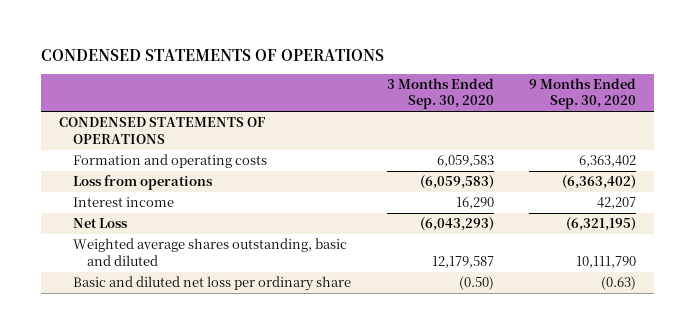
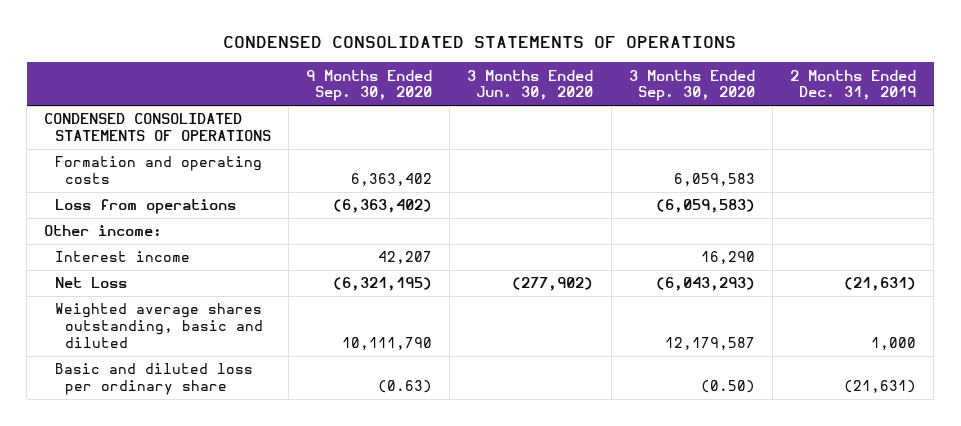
- CONDENSED STATEMENTS OF OPERATIONS
+ CONDENSED CONSOLIDATED STATEMENTS OF OPERATIONS
- | 3 Months Ended Sep. 30, 2020 | 9 Months Ended Sep. 30, 2020
+ | 9 Months Ended Sep. 30, 2020 | 3 Months Ended Jun. 30, 2020 | 3 Months Ended Sep. 30, 2020 | 2 Months Ended Dec. 31, 2019
- CONDENSED STATEMENTS OF OPERATIONS
+ CONDENSED CONSOLIDATED STATEMENTS OF OPERATIONS
+ Other income:
- Basic and diluted net loss per ordinary share | (0.50) | (0.63)
+ Basic and diluted loss per ordinary share | (0.63) | | (0.50) | (21,631)

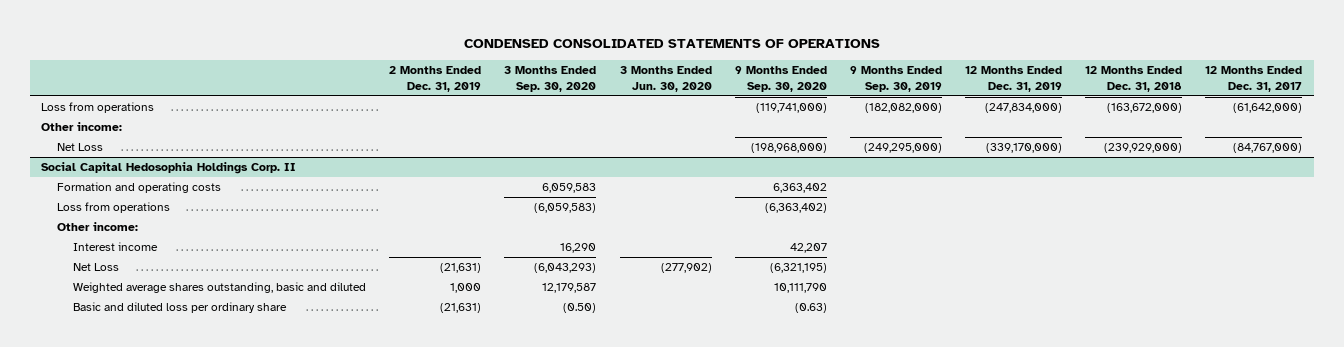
- | 9 Months Ended Sep. 30, 2020 | 3 Months Ended Jun. 30, 2020 | 3 Months Ended Sep. 30, 2020 | 2 Months Ended Dec. 31, 2019
+ | 2 Months Ended Dec. 31, 2019 | 3 Months Ended Sep. 30, 2020 | 3 Months Ended Jun. 30, 2020 | 9 Months Ended Sep. 30, 2020 | 9 Months Ended Sep. 30, 2019 | 12 Months Ended Dec. 31, 2019 | 12 Months Ended Dec. 31, 2018 | 12 Months Ended Dec. 31, 2017
- CONDENSED CONSOLIDATED STATEMENTS OF OPERATIONS
+ Loss from operations | | | | (119,741,000) | (182,082,000) | (247,834,000) | (163,672,000) | (61,642,000)
+ Other income:
+ Net Loss | | | | (198,968,000) | (249,295,000) | (339,170,000) | (239,929,000) | (84,767,000)
+ Social Capital Hedosophia Holdings Corp. II

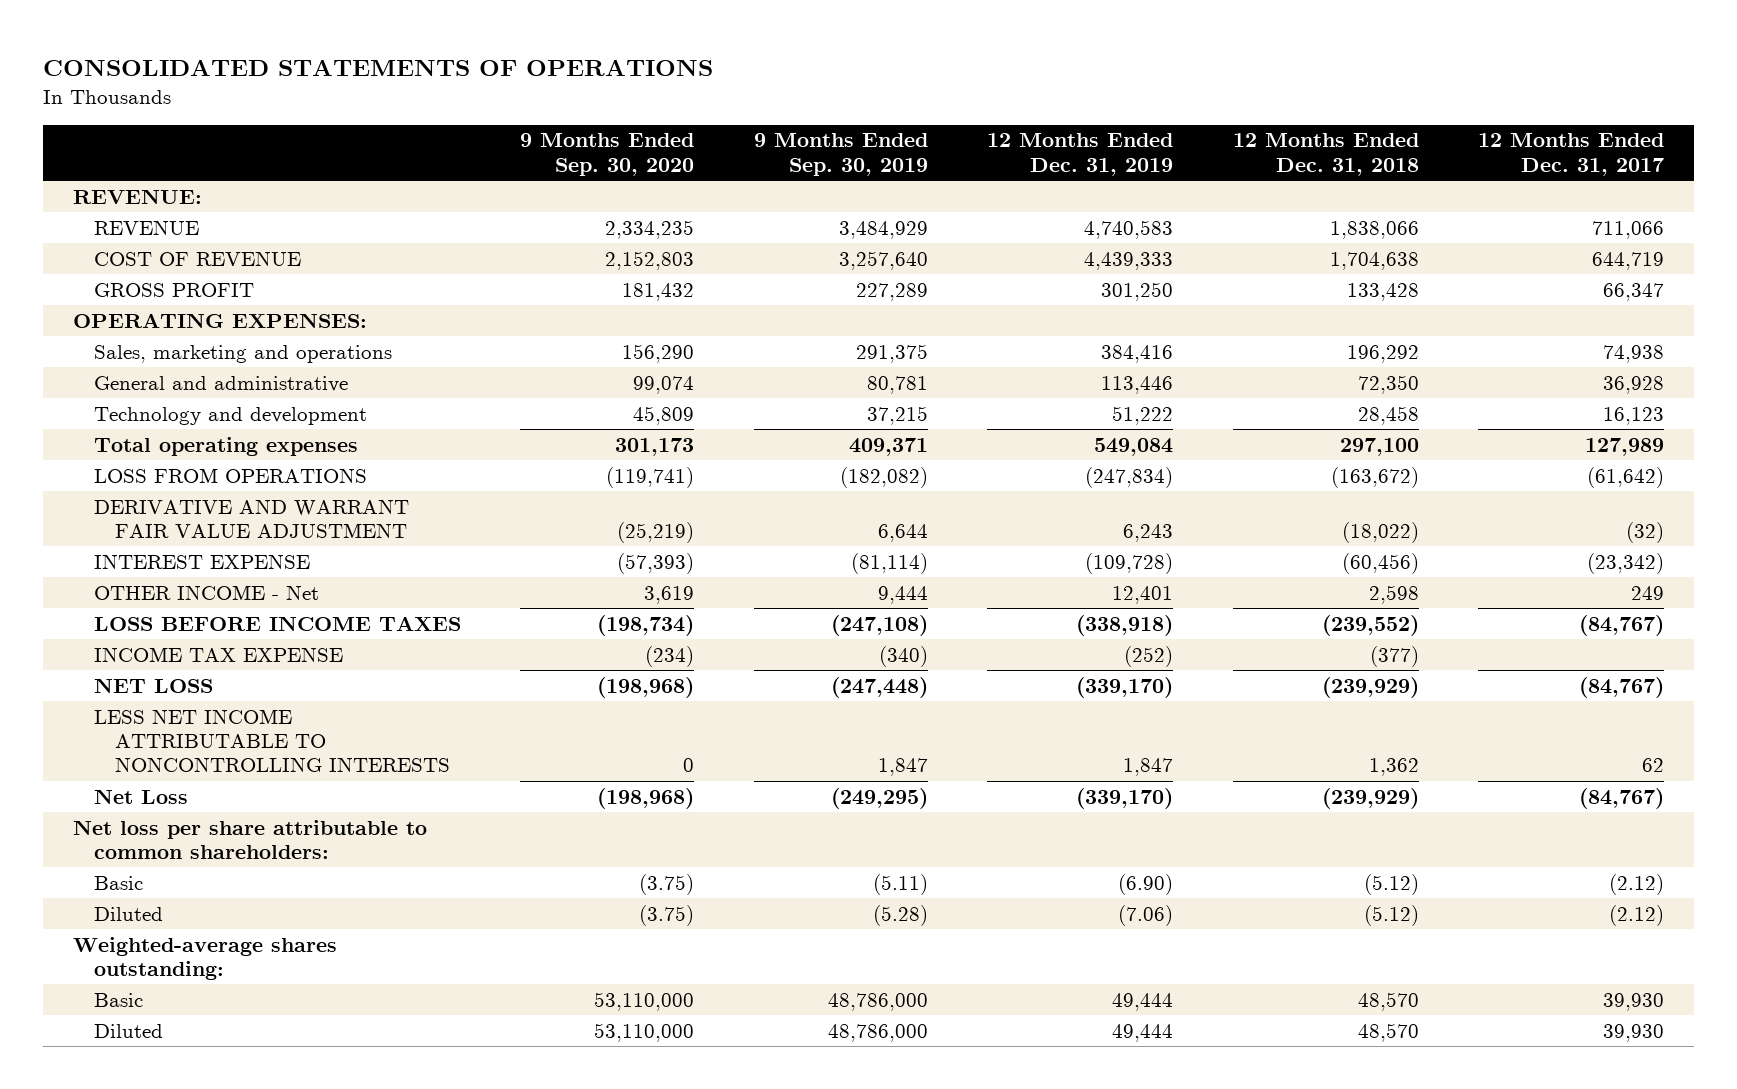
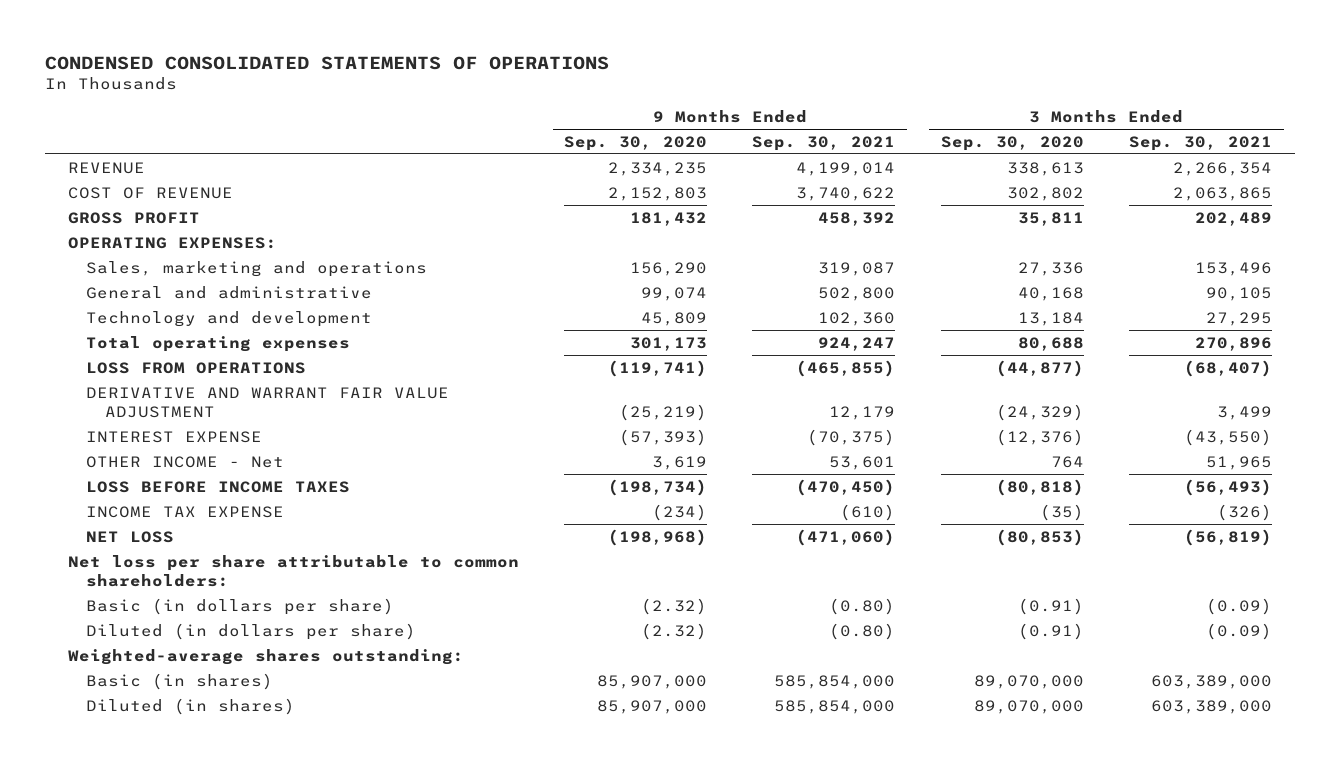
- CONSOLIDATED STATEMENTS OF OPERATIONS
+ CONDENSED CONSOLIDATED STATEMENTS OF OPERATIONS
- | 9 Months Ended Sep. 30, 2020 | 9 Months Ended Sep. 30, 2019 | 12 Months Ended Dec. 31, 2019 | 12 Months Ended Dec. 31, 2018 | 12 Months Ended Dec. 31, 2017
+ | 9 Months Ended Sep. 30, 2020 | 9 Months Ended Sep. 30, 2021 | 3 Months Ended Sep. 30, 2020 | 3 Months Ended Sep. 30, 2021
- REVENUE:
- LESS NET INCOME ATTRIBUTABLE TO NONCONTROLLING INTERESTS | 0 | 1,847 | 1,847 | 1,362 | 62
- Net Loss | (198,968) | (249,295) | (339,170) | (239,929) | (84,767)
- Basic | (3.75) | (5.11) | (6.90) | (5.12) | (2.12)
- Diluted | (3.75) | (5.28) | (7.06) | (5.12) | (2.12)
+ Basic (in dollars per share) | (2.32) | (0.80) | (0.91) | (0.09)
+ Diluted (in dollars per share) | (2.32) | (0.80) | (0.91) | (0.09)
- Basic | 53,110,000 | 48,786,000 | 49,444 | 48,570 | 39,930
- Diluted | 53,110,000 | 48,786,000 | 49,444 | 48,570 | 39,930
+ Basic (in shares) | 85,907,000 | 585,854,000 | 89,070,000 | 603,389,000
+ Diluted (in shares) | 85,907,000 | 585,854,000 | 89,070,000 | 603,389,000

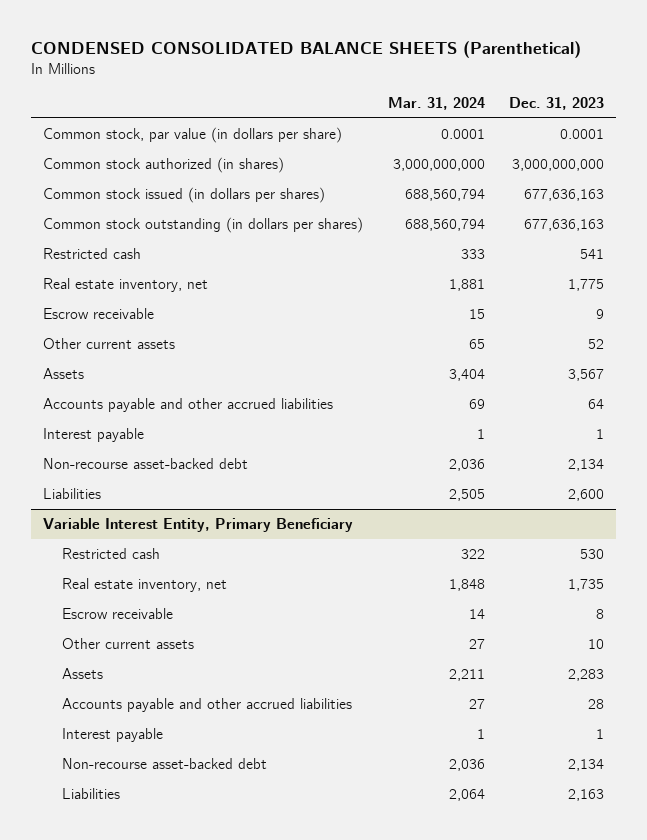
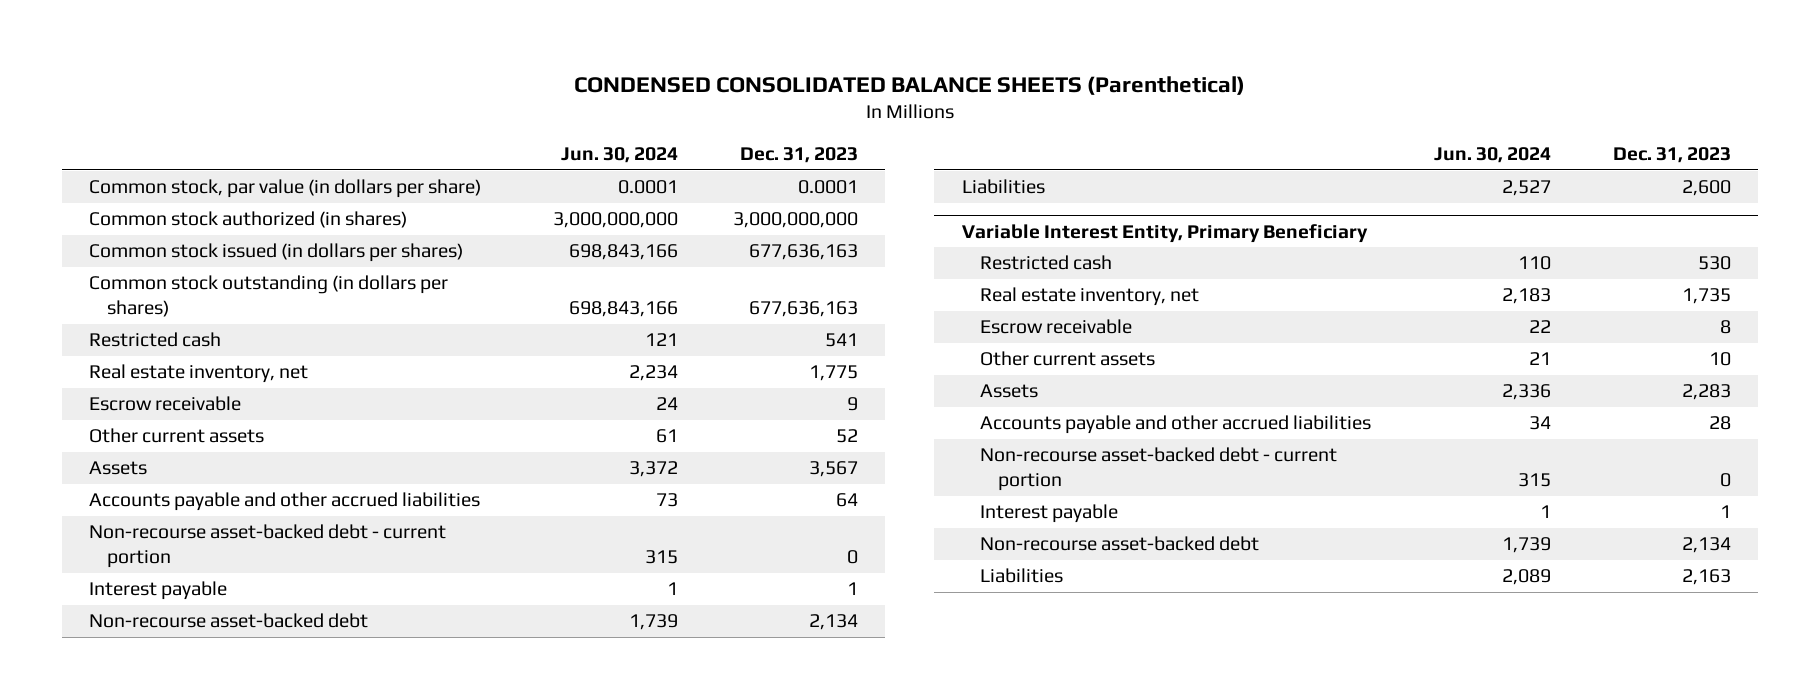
- | Mar. 31, 2024 | Dec. 31, 2023
+ | Jun. 30, 2024 | Dec. 31, 2023
+ Non-recourse asset-backed debt - current portion | 315 | 0
@ Variable Interest Entity, Primary Beneficiary
+ Non-recourse asset-backed debt - current portion | 315 | 0

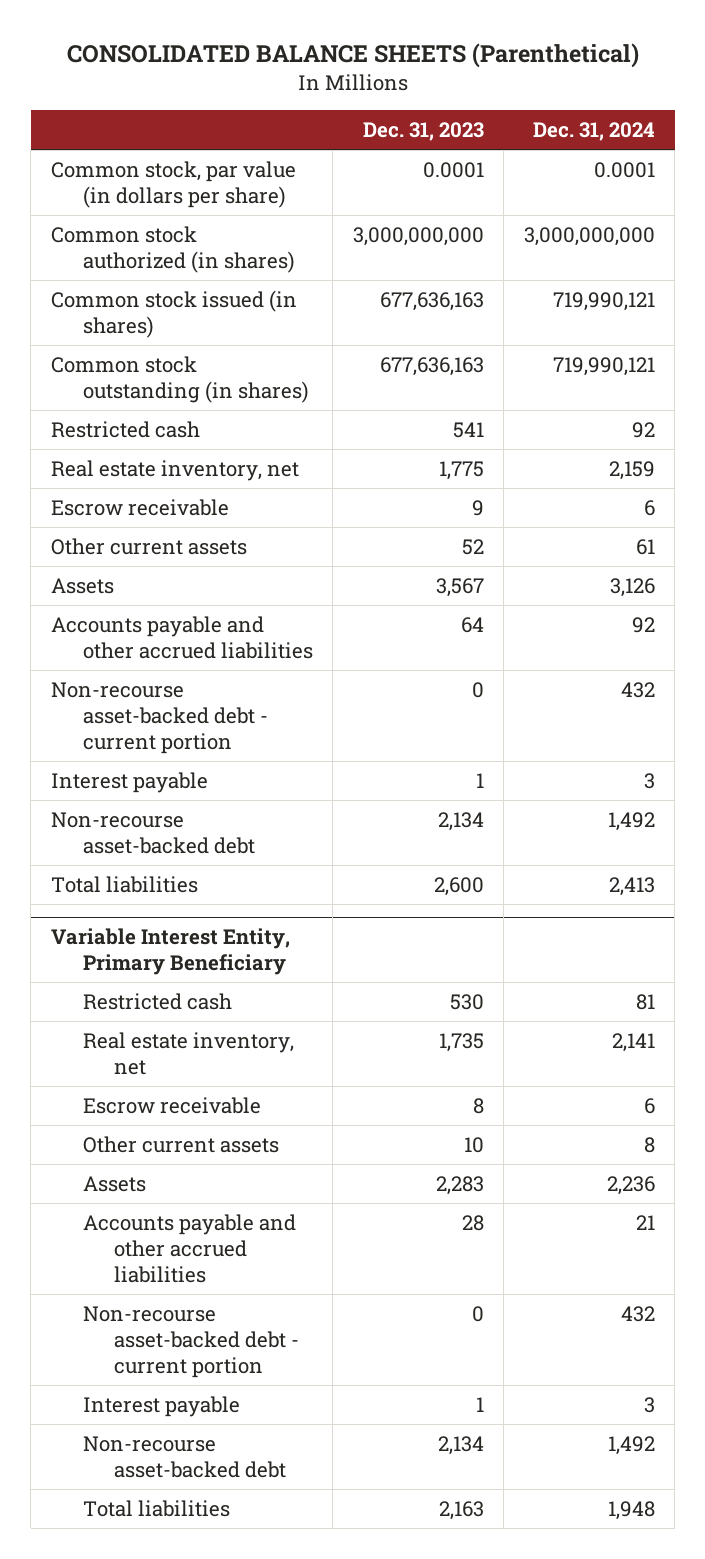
- CONDENSED CONSOLIDATED BALANCE SHEETS (Parenthetical)
+ CONSOLIDATED BALANCE SHEETS (Parenthetical)
- | Jun. 30, 2024 | Dec. 31, 2023
+ | Dec. 31, 2023 | Dec. 31, 2024
- Common stock issued (in dollars per shares) | 698,843,166 | 677,636,163
- Common stock outstanding (in dollars per shares) | 698,843,166 | 677,636,163
+ Common stock issued (in shares) | 677,636,163 | 719,990,121
+ Common stock outstanding (in shares) | 677,636,163 | 719,990,121
- Liabilities | 2,527 | 2,600
+ Total liabilities | 2,600 | 2,413
@ Variable Interest Entity, Primary Beneficiary
- Liabilities | 2,089 | 2,163
+ Total liabilities | 2,163 | 1,948

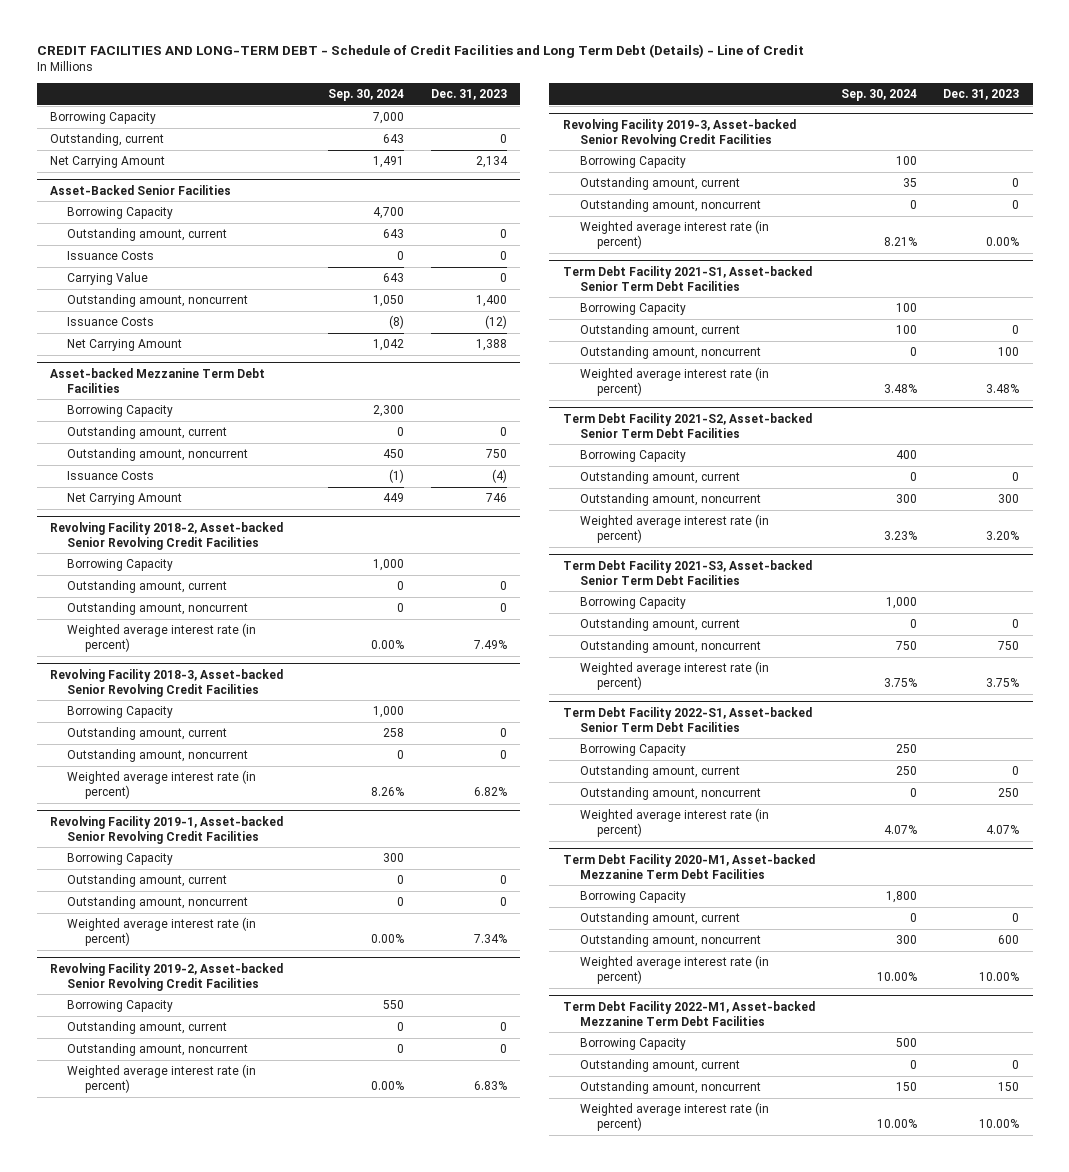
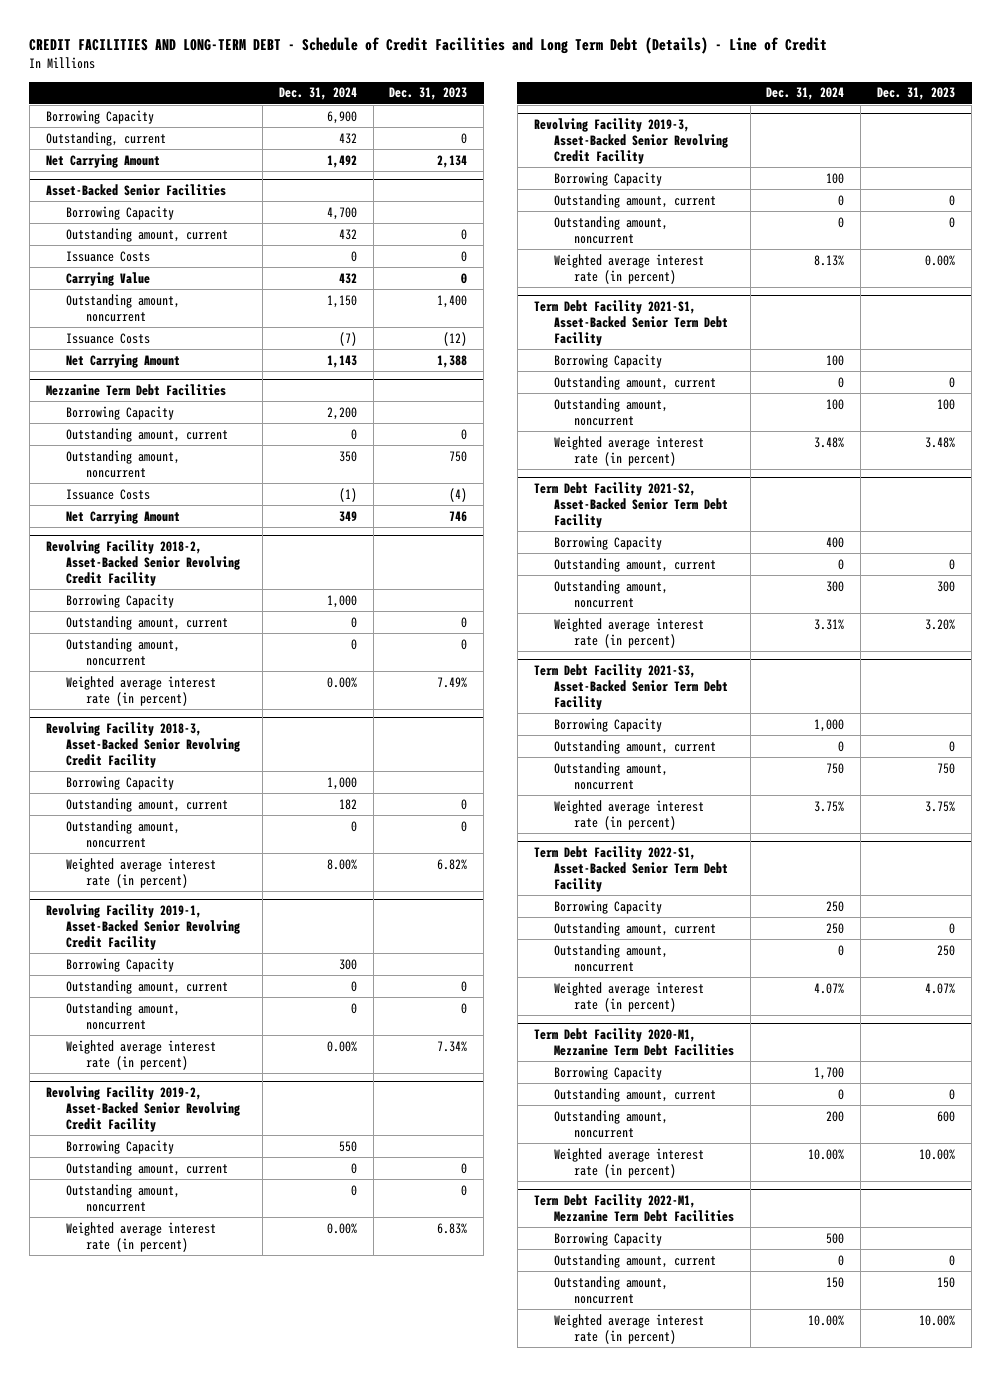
- | Sep. 30, 2024 | Dec. 31, 2023
+ | Dec. 31, 2024 | Dec. 31, 2023
- Asset-backed Mezzanine Term Debt Facilities
+ Mezzanine Term Debt Facilities
- Revolving Facility 2018-2, Asset-backed Senior Revolving Credit Facilities
+ Revolving Facility 2018-2, Asset-Backed Senior Revolving Credit Facility
- Revolving Facility 2018-3, Asset-backed Senior Revolving Credit Facilities
+ Revolving Facility 2018-3, Asset-Backed Senior Revolving Credit Facility
- Revolving Facility 2019-1, Asset-backed Senior Revolving Credit Facilities
+ Revolving Facility 2019-1, Asset-Backed Senior Revolving Credit Facility
- Revolving Facility 2019-2, Asset-backed Senior Revolving Credit Facilities
+ Revolving Facility 2019-2, Asset-Backed Senior Revolving Credit Facility
- Revolving Facility 2019-3, Asset-backed Senior Revolving Credit Facilities
+ Revolving Facility 2019-3, Asset-Backed Senior Revolving Credit Facility
- Term Debt Facility 2021-S1, Asset-backed Senior Term Debt Facilities
+ Term Debt Facility 2021-S1, Asset-Backed Senior Term Debt Facility
- Term Debt Facility 2021-S2, Asset-backed Senior Term Debt Facilities
+ Term Debt Facility 2021-S2, Asset-Backed Senior Term Debt Facility
- Term Debt Facility 2021-S3, Asset-backed Senior Term Debt Facilities
+ Term Debt Facility 2021-S3, Asset-Backed Senior Term Debt Facility
- Term Debt Facility 2022-S1, Asset-backed Senior Term Debt Facilities
+ Term Debt Facility 2022-S1, Asset-Backed Senior Term Debt Facility
- Term Debt Facility 2020-M1, Asset-backed Mezzanine Term Debt Facilities
+ Term Debt Facility 2020-M1, Mezzanine Term Debt Facilities
- Term Debt Facility 2022-M1, Asset-backed Mezzanine Term Debt Facilities
+ Term Debt Facility 2022-M1, Mezzanine Term Debt Facilities

